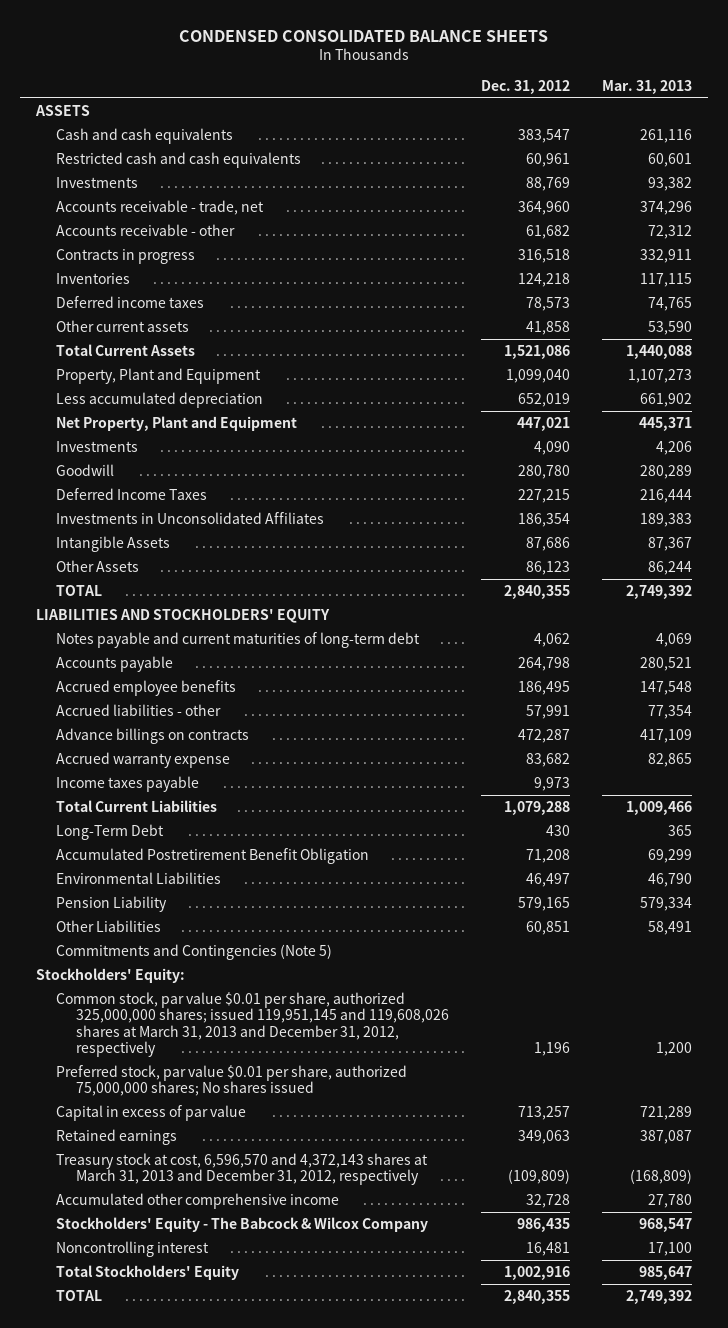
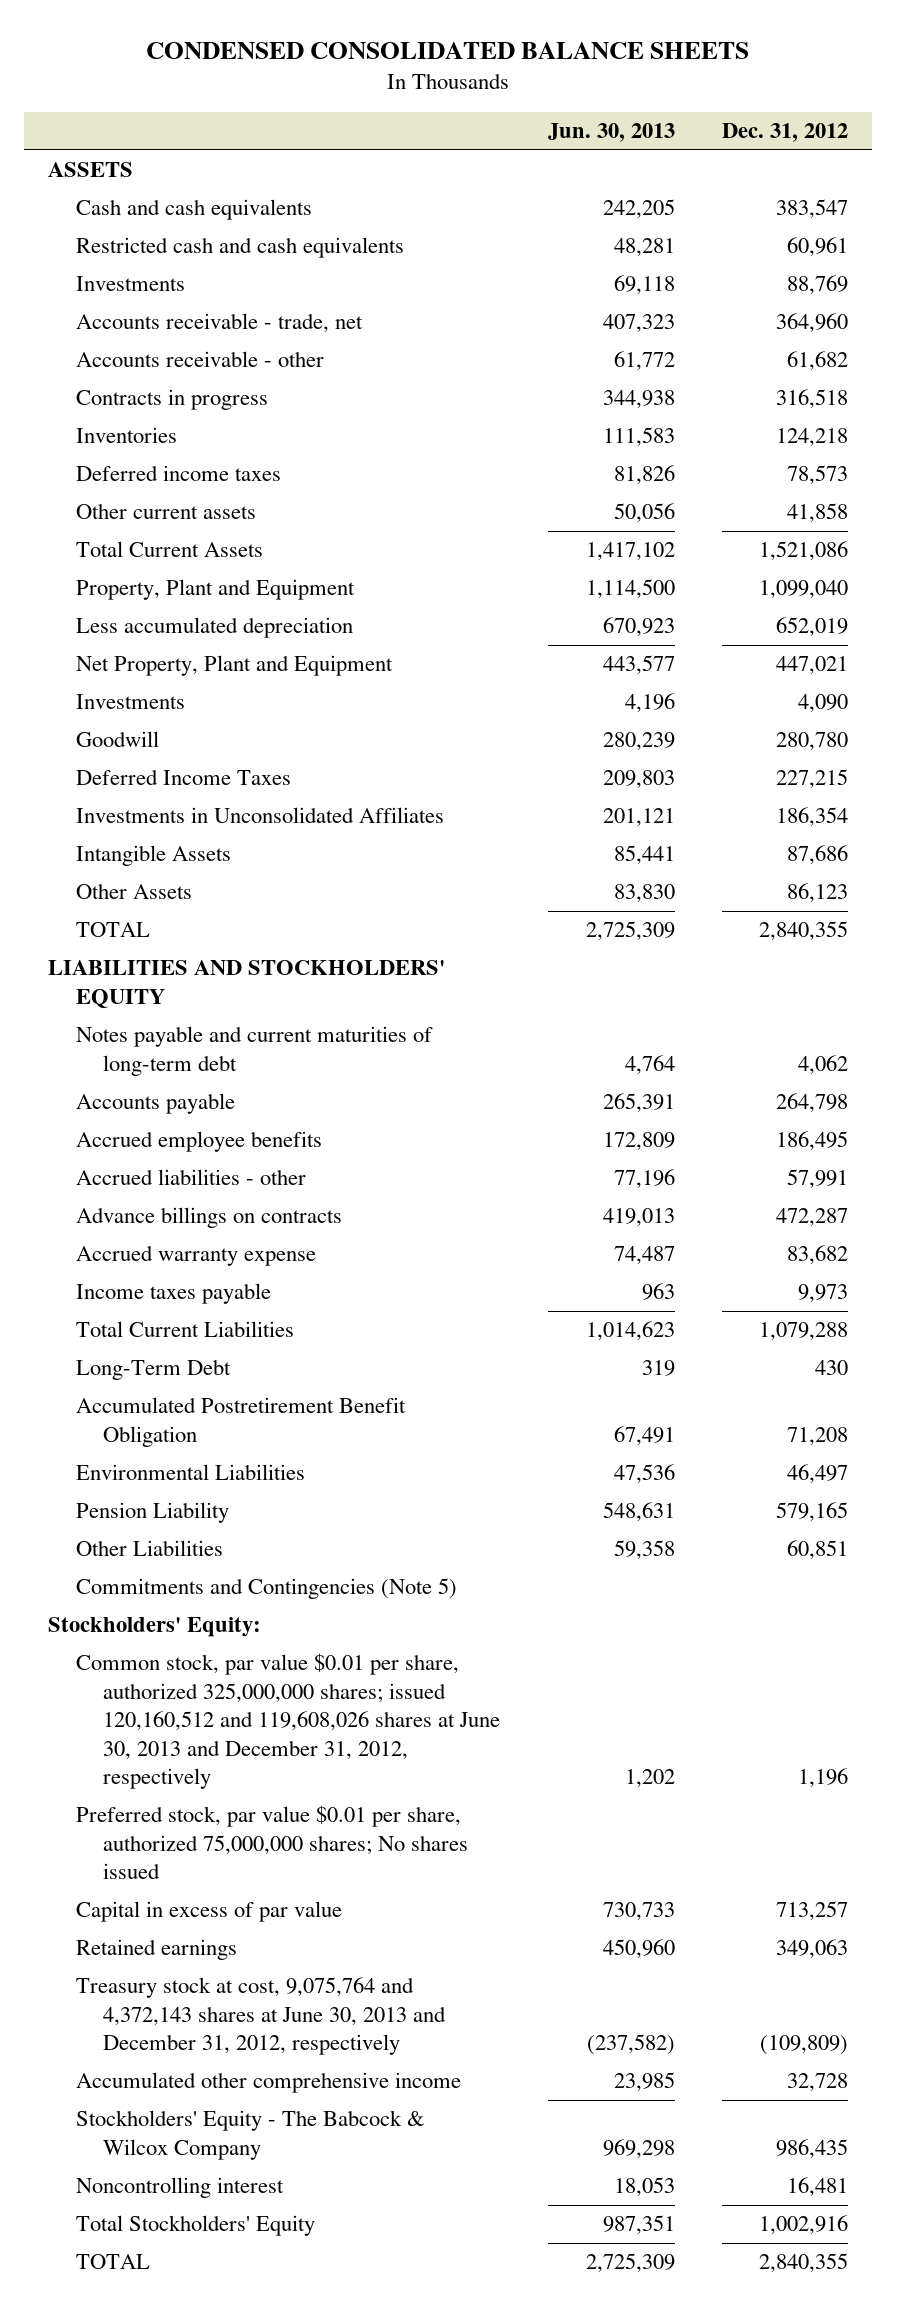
- | Dec. 31, 2012 | Mar. 31, 2013
+ | Jun. 30, 2013 | Dec. 31, 2012
- Common stock, par value $0.01 per share, authorized 325,000,000 shares; issued 119,951,145 and 119,608,026 shares at March 31, 2013 and December 31, 2012, respectively | 1,196 | 1,200
+ Common stock, par value $0.01 per share, authorized 325,000,000 shares; issued 120,160,512 and 119,608,026 shares at June 30, 2013 and December 31, 2012, respectively | 1,202 | 1,196
- Treasury stock at cost, 6,596,570 and 4,372,143 shares at March 31, 2013 and December 31, 2012, respectively | (109,809) | (168,809)
+ Treasury stock at cost, 9,075,764 and 4,372,143 shares at June 30, 2013 and December 31, 2012, respectively | (237,582) | (109,809)

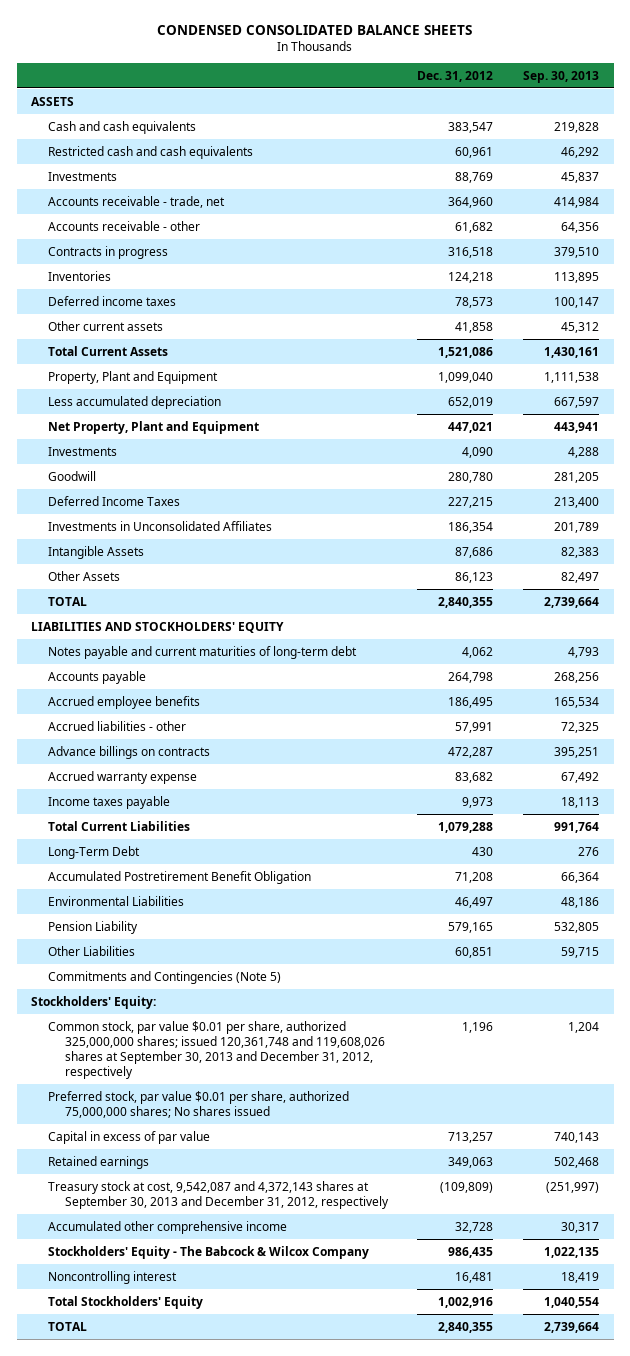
- | Jun. 30, 2013 | Dec. 31, 2012
+ | Dec. 31, 2012 | Sep. 30, 2013
- Common stock, par value $0.01 per share, authorized 325,000,000 shares; issued 120,160,512 and 119,608,026 shares at June 30, 2013 and December 31, 2012, respectively | 1,202 | 1,196
+ Common stock, par value $0.01 per share, authorized 325,000,000 shares; issued 120,361,748 and 119,608,026 shares at September 30, 2013 and December 31, 2012, respectively | 1,196 | 1,204
- Treasury stock at cost, 9,075,764 and 4,372,143 shares at June 30, 2013 and December 31, 2012, respectively | (237,582) | (109,809)
+ Treasury stock at cost, 9,542,087 and 4,372,143 shares at September 30, 2013 and December 31, 2012, respectively | (109,809) | (251,997)

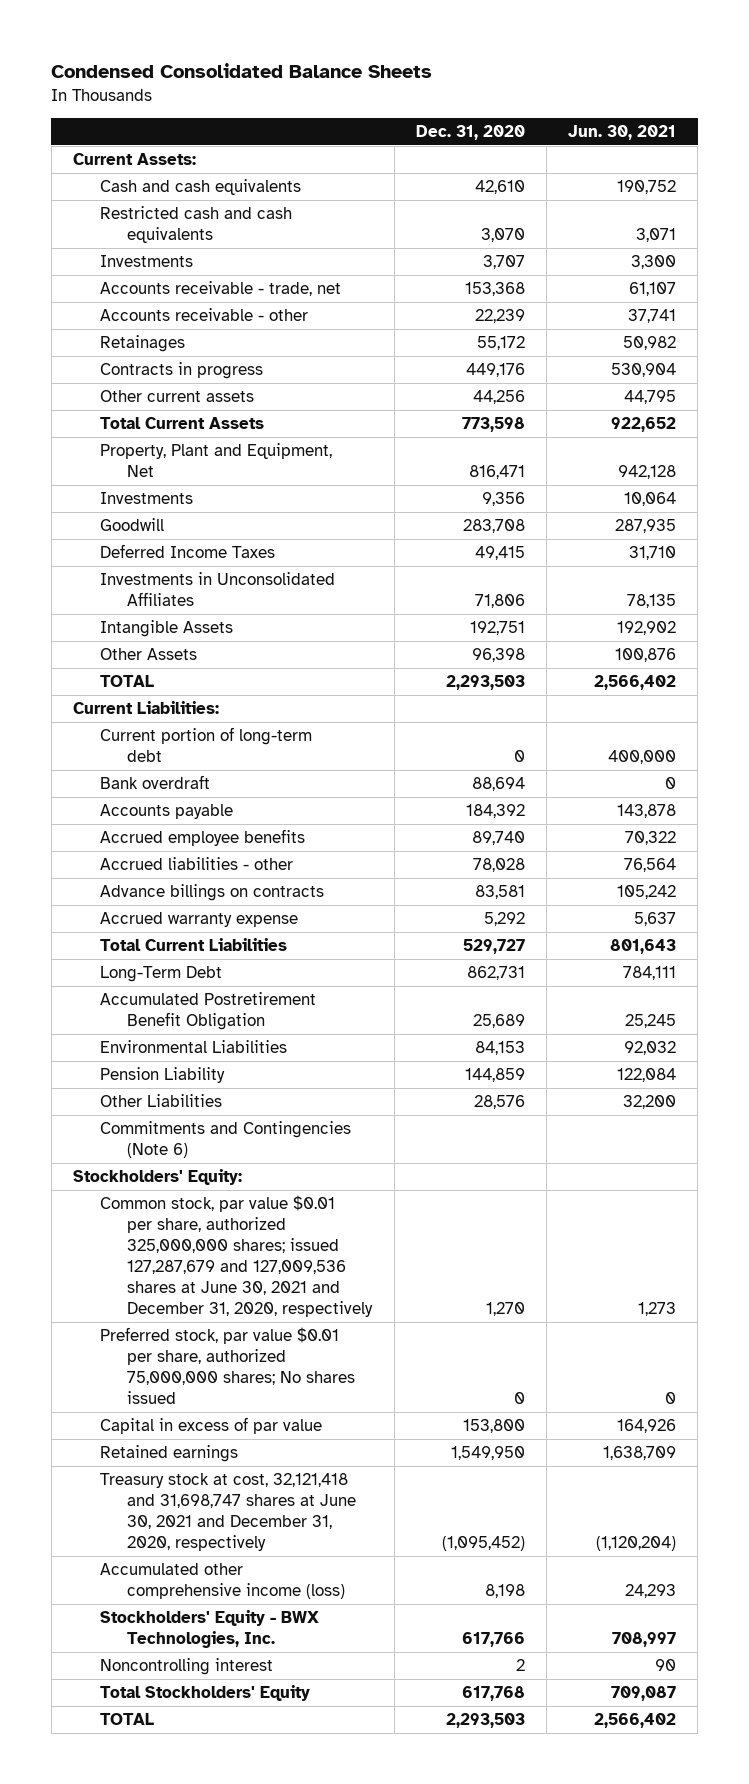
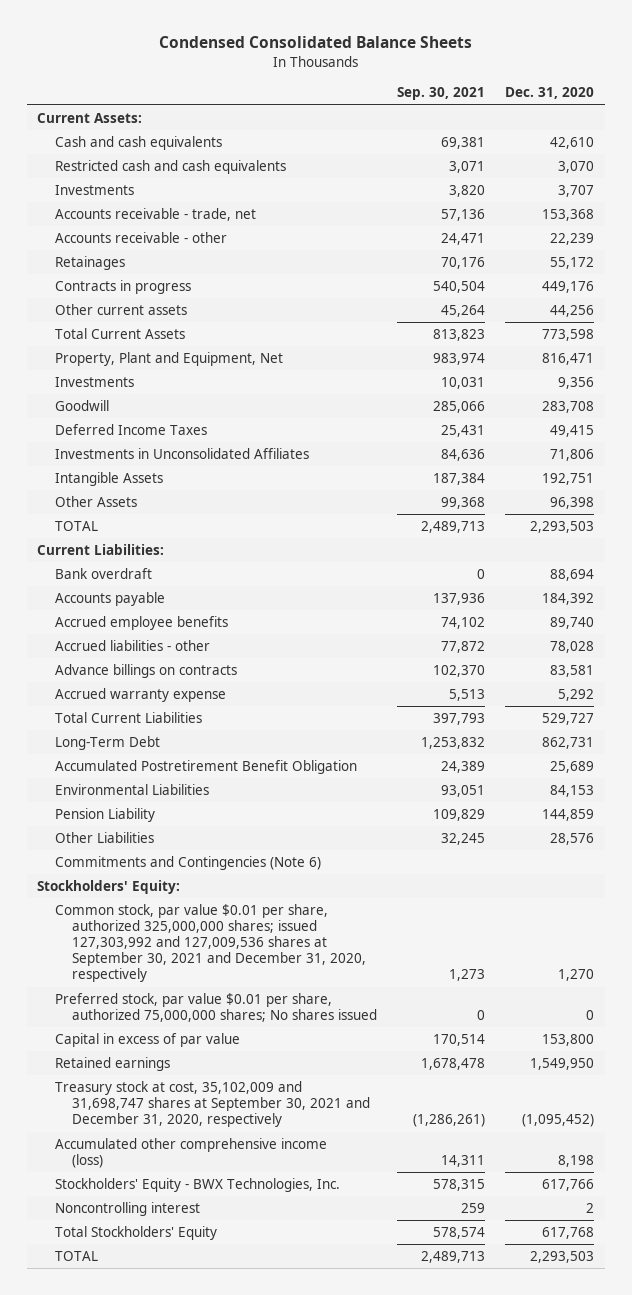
- | Dec. 31, 2020 | Jun. 30, 2021
+ | Sep. 30, 2021 | Dec. 31, 2020
- Current portion of long-term debt | 0 | 400,000
- Common stock, par value $0.01 per share, authorized 325,000,000 shares; issued 127,287,679 and 127,009,536 shares at June 30, 2021 and December 31, 2020, respectively | 1,270 | 1,273
+ Common stock, par value $0.01 per share, authorized 325,000,000 shares; issued 127,303,992 and 127,009,536 shares at September 30, 2021 and December 31, 2020, respectively | 1,273 | 1,270
- Treasury stock at cost, 32,121,418 and 31,698,747 shares at June 30, 2021 and December 31, 2020, respectively | (1,095,452) | (1,120,204)
+ Treasury stock at cost, 35,102,009 and 31,698,747 shares at September 30, 2021 and December 31, 2020, respectively | (1,286,261) | (1,095,452)

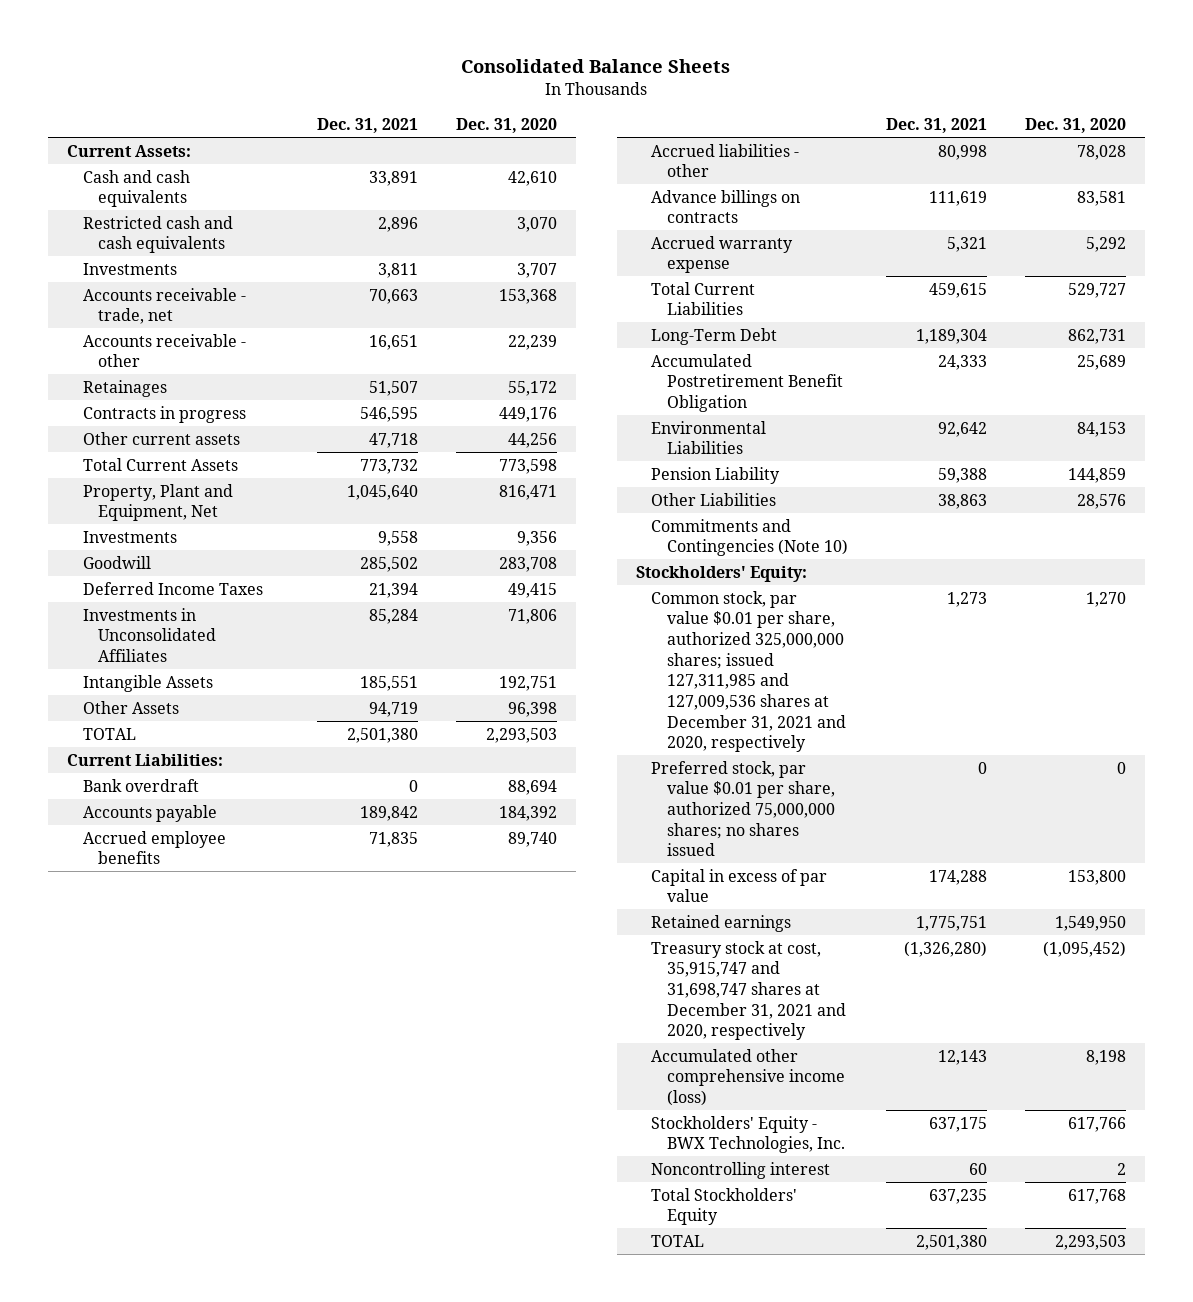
- Condensed Consolidated Balance Sheets
+ Consolidated Balance Sheets
- | Sep. 30, 2021 | Dec. 31, 2020
+ | Dec. 31, 2021 | Dec. 31, 2020
- Commitments and Contingencies (Note 6)
+ Commitments and Contingencies (Note 10)
- Common stock, par value $0.01 per share, authorized 325,000,000 shares; issued 127,303,992 and 127,009,536 shares at September 30, 2021 and December 31, 2020, respectively | 1,273 | 1,270
- Preferred stock, par value $0.01 per share, authorized 75,000,000 shares; No shares issued | 0 | 0
+ Common stock, par value $0.01 per share, authorized 325,000,000 shares; issued 127,311,985 and 127,009,536 shares at December 31, 2021 and 2020, respectively | 1,273 | 1,270
+ Preferred stock, par value $0.01 per share, authorized 75,000,000 shares; no shares issued | 0 | 0
- Treasury stock at cost, 35,102,009 and 31,698,747 shares at September 30, 2021 and December 31, 2020, respectively | (1,286,261) | (1,095,452)
+ Treasury stock at cost, 35,915,747 and 31,698,747 shares at December 31, 2021 and 2020, respectively | (1,326,280) | (1,095,452)

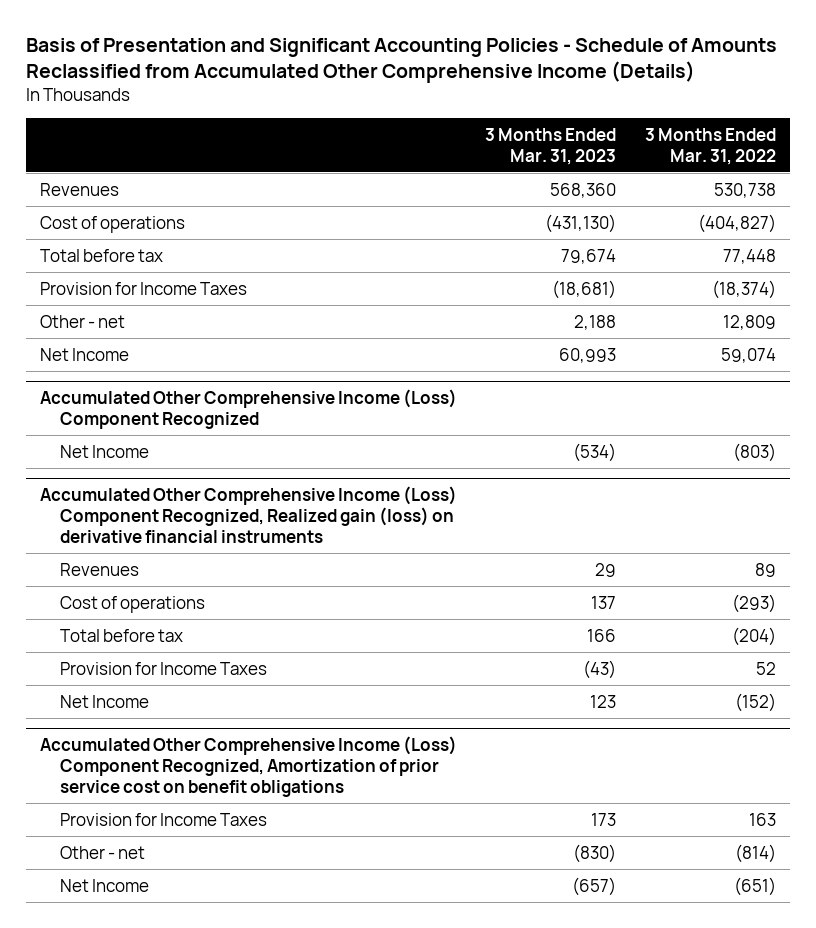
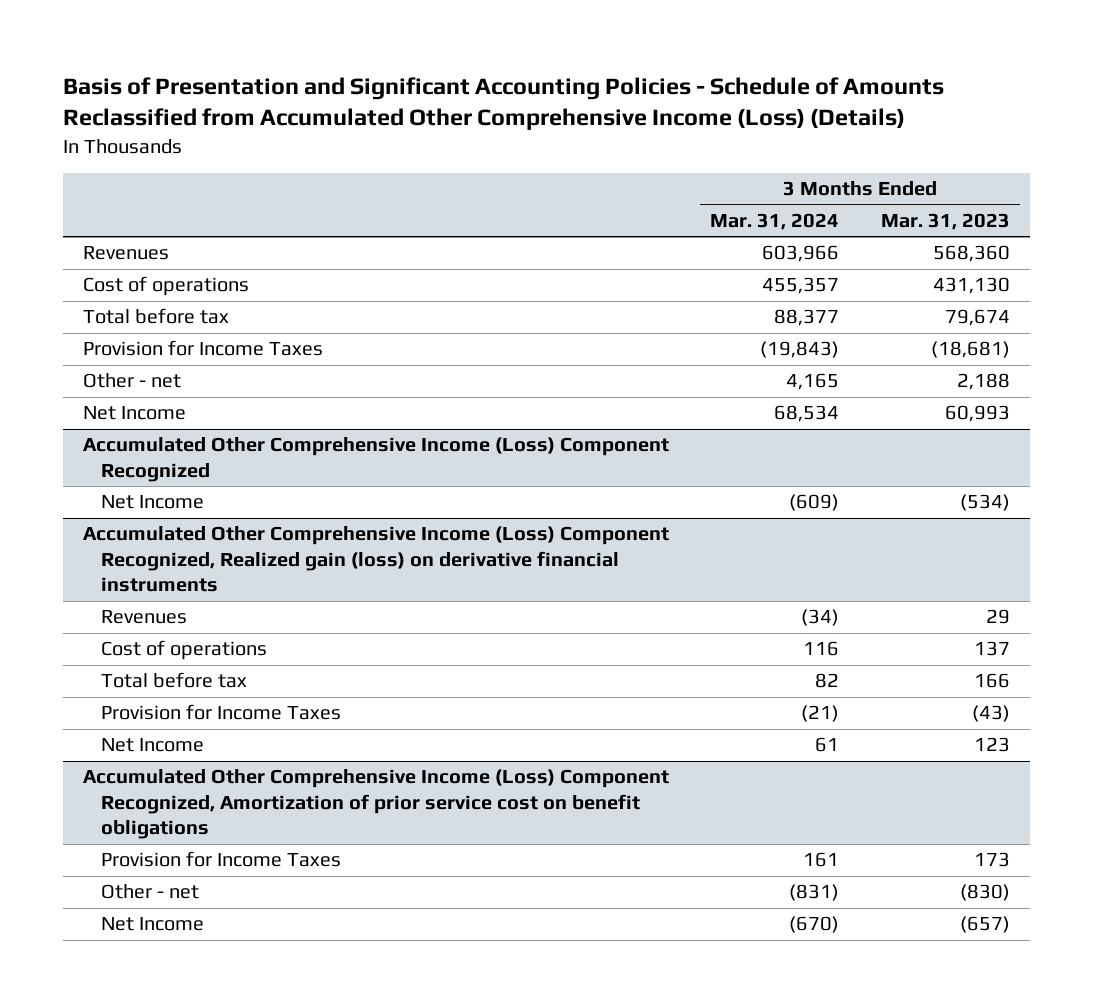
- Basis of Presentation and Significant Accounting Policies - Schedule of Amounts Reclassified from Accumulated Other Comprehensive Income (Details)
+ Basis of Presentation and Significant Accounting Policies - Schedule of Amounts Reclassified from Accumulated Other Comprehensive Income (Loss) (Details)
- | 3 Months Ended Mar. 31, 2023 | 3 Months Ended Mar. 31, 2022
+ | 3 Months Ended Mar. 31, 2024 | 3 Months Ended Mar. 31, 2023
- Cost of operations | (431,130) | (404,827)
+ Cost of operations | 455,357 | 431,130

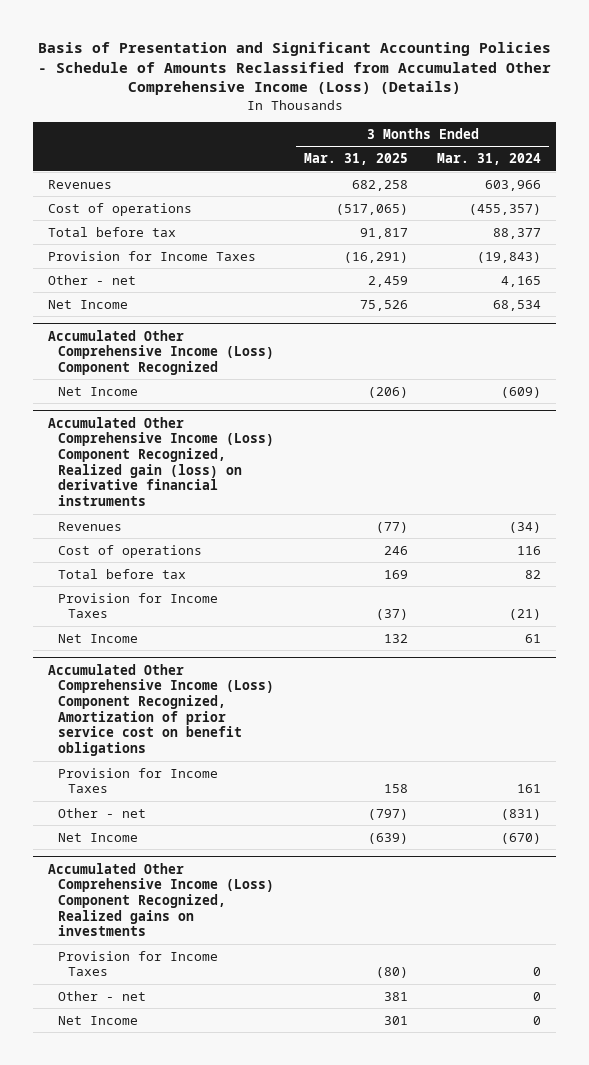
- | 3 Months Ended Mar. 31, 2024 | 3 Months Ended Mar. 31, 2023
+ | 3 Months Ended Mar. 31, 2025 | 3 Months Ended Mar. 31, 2024
- Cost of operations | 455,357 | 431,130
+ Cost of operations | (517,065) | (455,357)
+ Accumulated Other Comprehensive Income (Loss) Component Recognized, Realized gains on investments
+ Provision for Income Taxes | (80) | 0
+ Other - net | 381 | 0
+ Net Income | 301 | 0

